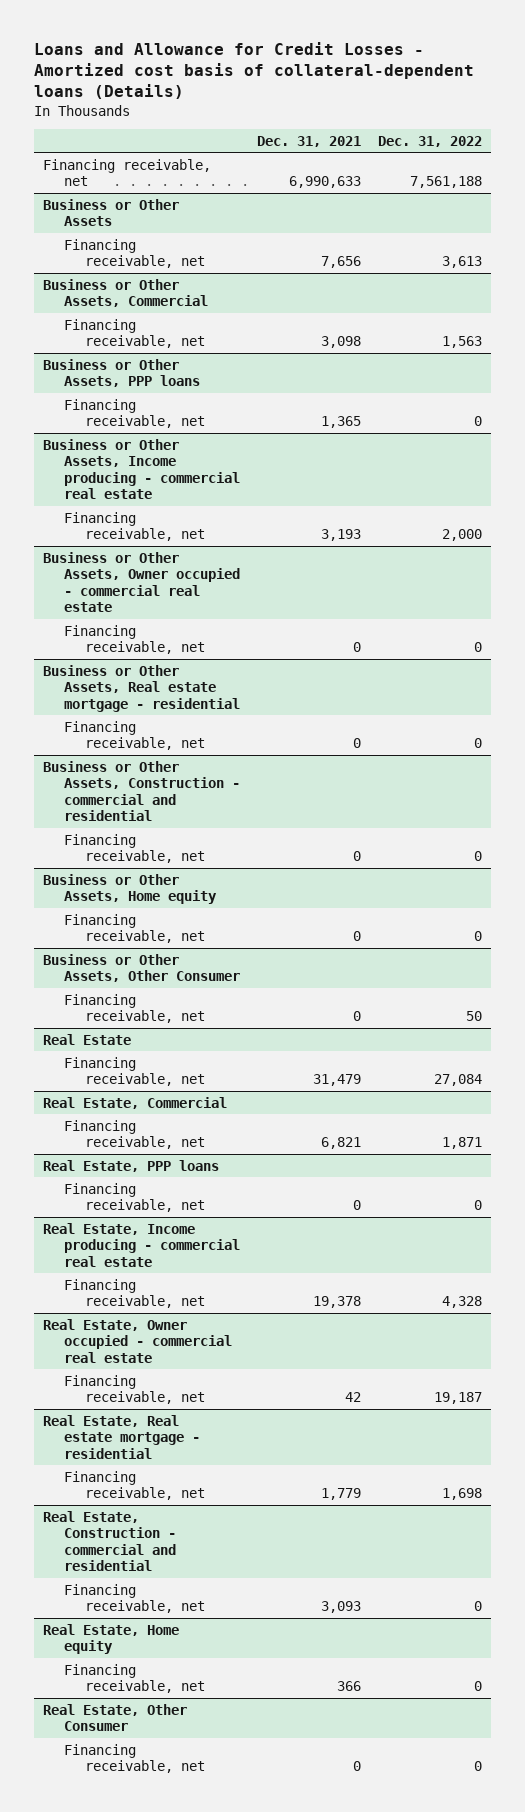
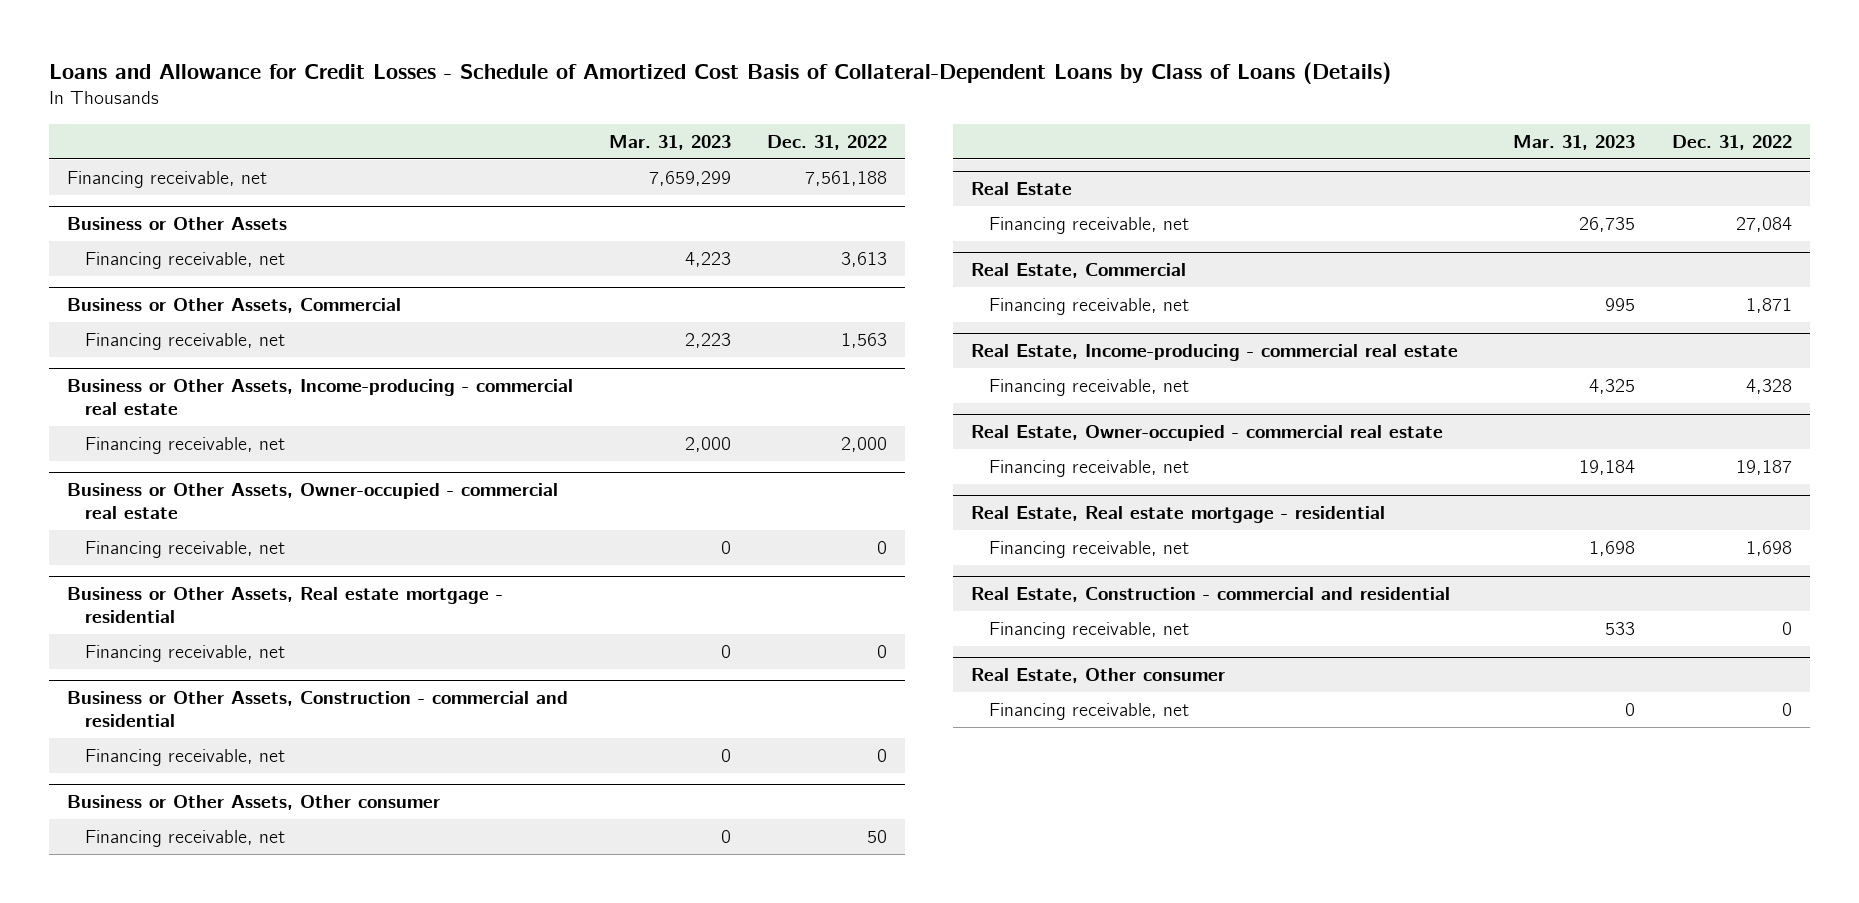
- Loans and Allowance for Credit Losses - Amortized cost basis of collateral-dependent loans (Details)
+ Loans and Allowance for Credit Losses - Schedule of Amortized Cost Basis of Collateral-Dependent Loans by Class of Loans (Details)
- | Dec. 31, 2021 | Dec. 31, 2022
+ | Mar. 31, 2023 | Dec. 31, 2022
- Business or Other Assets, PPP loans
- Financing receivable, net | 1,365 | 0
- Business or Other Assets, Income producing - commercial real estate
+ Business or Other Assets, Income-producing - commercial real estate
- Business or Other Assets, Owner occupied - commercial real estate
+ Business or Other Assets, Owner-occupied - commercial real estate
- Business or Other Assets, Home equity
- Financing receivable, net | 0 | 0
- Business or Other Assets, Other Consumer
+ Business or Other Assets, Other consumer
- Real Estate, PPP loans
- Financing receivable, net | 0 | 0
- Real Estate, Income producing - commercial real estate
+ Real Estate, Income-producing - commercial real estate
- Real Estate, Owner occupied - commercial real estate
+ Real Estate, Owner-occupied - commercial real estate
- Real Estate, Home equity
- Financing receivable, net | 366 | 0
- Real Estate, Other Consumer
+ Real Estate, Other consumer

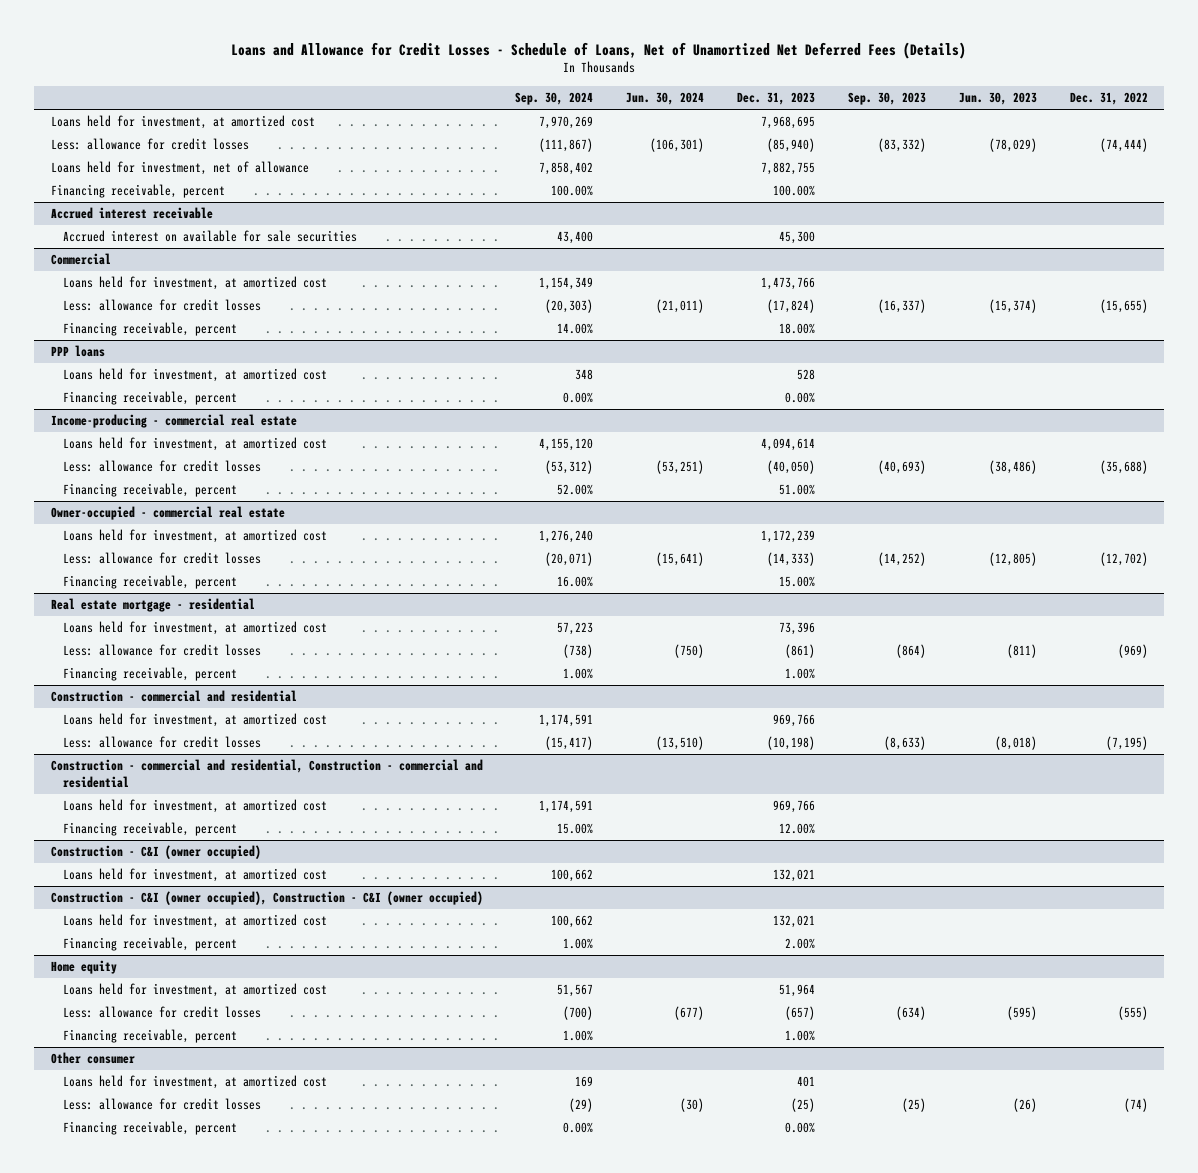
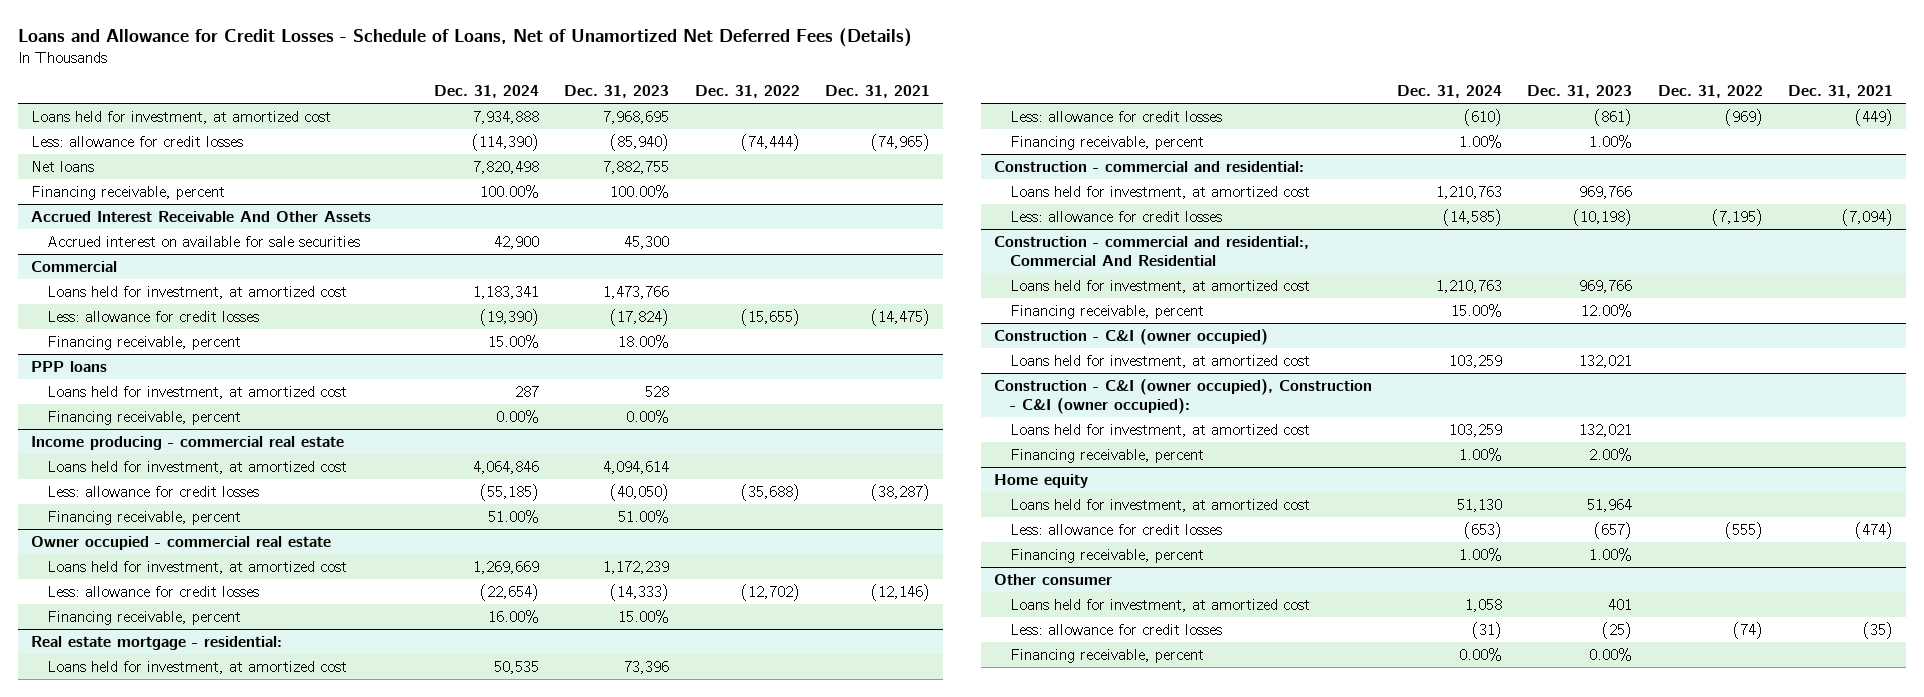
- | Sep. 30, 2024 | Jun. 30, 2024 | Dec. 31, 2023 | Sep. 30, 2023 | Jun. 30, 2023 | Dec. 31, 2022
+ | Dec. 31, 2024 | Dec. 31, 2023 | Dec. 31, 2022 | Dec. 31, 2021
- Loans held for investment, net of allowance | 7,858,402 | | 7,882,755 | | |
+ Net loans | 7,820,498 | 7,882,755 | |
- Accrued interest receivable
+ Accrued Interest Receivable And Other Assets
- Income-producing - commercial real estate
+ Income producing - commercial real estate
- Owner-occupied - commercial real estate
+ Owner occupied - commercial real estate
- Real estate mortgage - residential
+ Real estate mortgage - residential:
- Construction - commercial and residential
+ Construction - commercial and residential:
- Construction - commercial and residential, Construction - commercial and residential
+ Construction - commercial and residential:, Commercial And Residential
- Construction - C&I (owner occupied), Construction - C&I (owner occupied)
+ Construction - C&I (owner occupied), Construction - C&I (owner occupied):

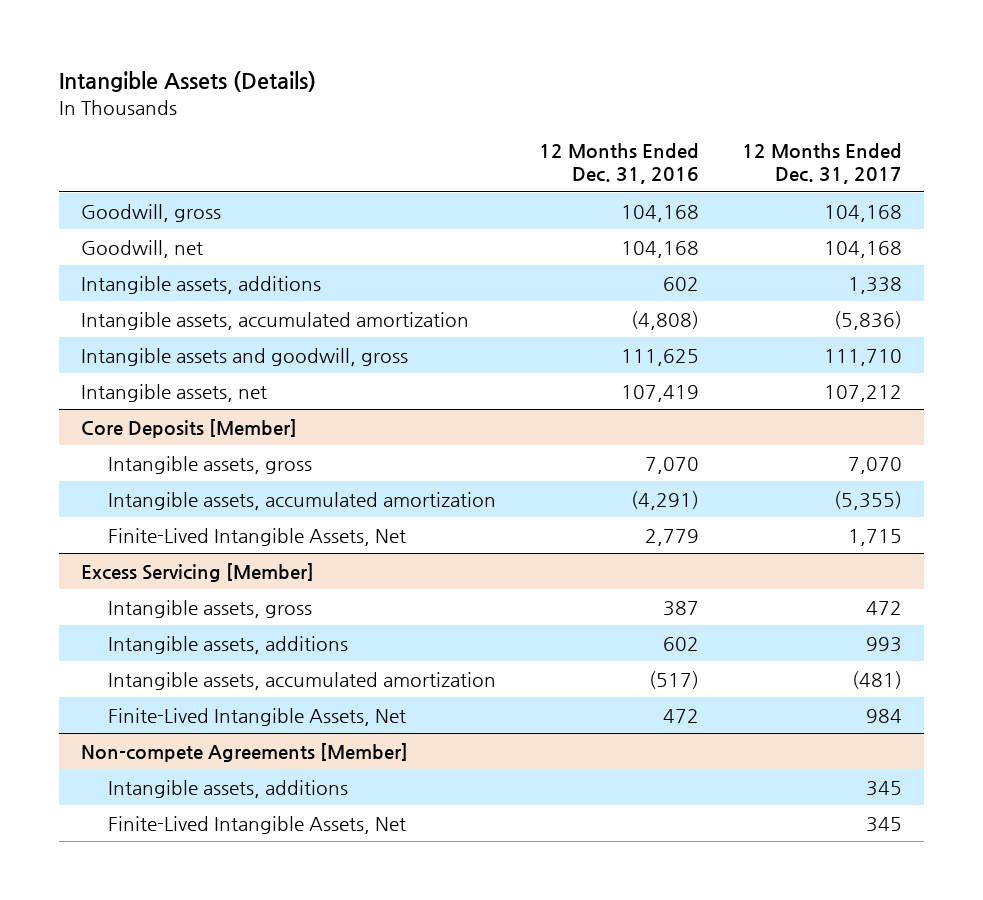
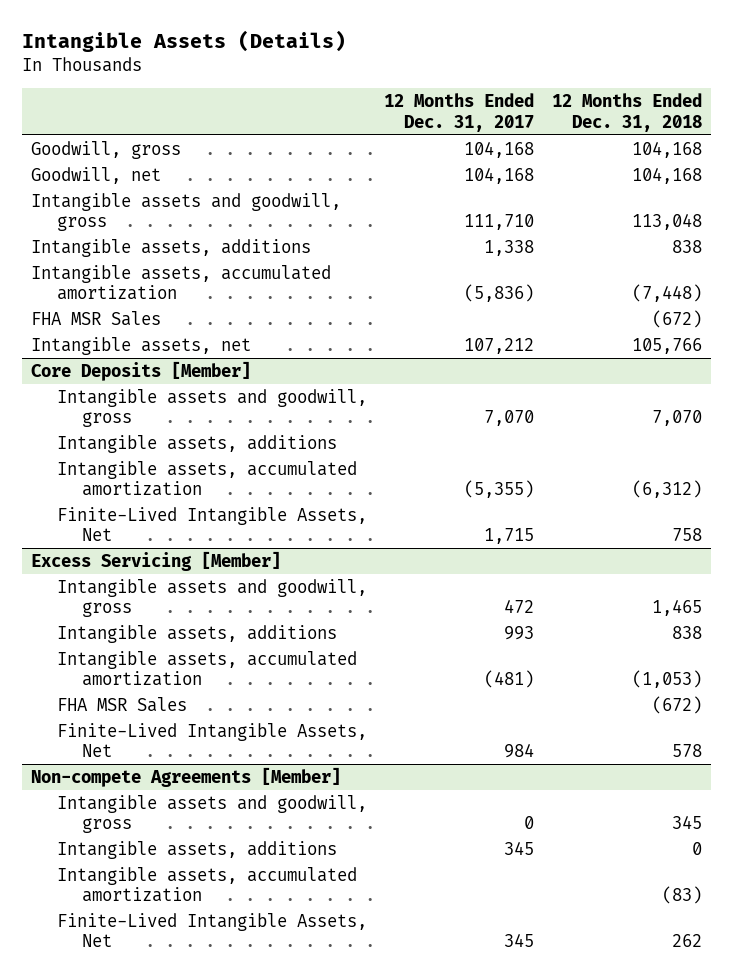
- | 12 Months Ended Dec. 31, 2016 | 12 Months Ended Dec. 31, 2017
+ | 12 Months Ended Dec. 31, 2017 | 12 Months Ended Dec. 31, 2018
moved up: Intangible assets and goodwill, gross | 111,710 | 113,048
+ FHA MSR Sales | | (672)
@ Core Deposits [Member]
- Intangible assets, gross | 7,070 | 7,070
+ Intangible assets and goodwill, gross | 7,070 | 7,070
+ Intangible assets, additions
@ Excess Servicing [Member]
- Intangible assets, gross | 387 | 472
+ Intangible assets and goodwill, gross | 472 | 1,465
+ FHA MSR Sales | | (672)
@ Non-compete Agreements [Member]
+ Intangible assets and goodwill, gross | 0 | 345
+ Intangible assets, accumulated amortization | | (83)

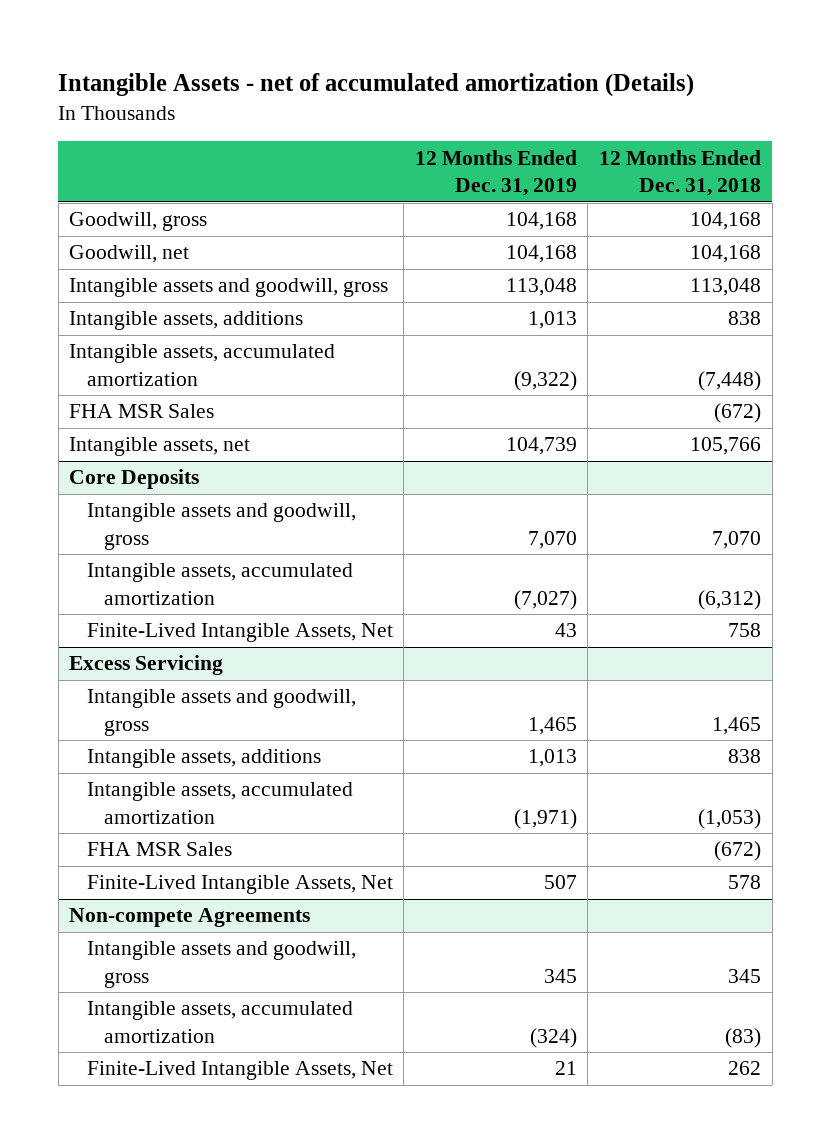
- Intangible Assets (Details)
+ Intangible Assets - net of accumulated amortization (Details)
- | 12 Months Ended Dec. 31, 2017 | 12 Months Ended Dec. 31, 2018
+ | 12 Months Ended Dec. 31, 2019 | 12 Months Ended Dec. 31, 2018
- Core Deposits [Member]
+ Core Deposits
- Intangible assets, additions
- Excess Servicing [Member]
+ Excess Servicing
- Non-compete Agreements [Member]
+ Non-compete Agreements
- Intangible assets, additions | 345 | 0

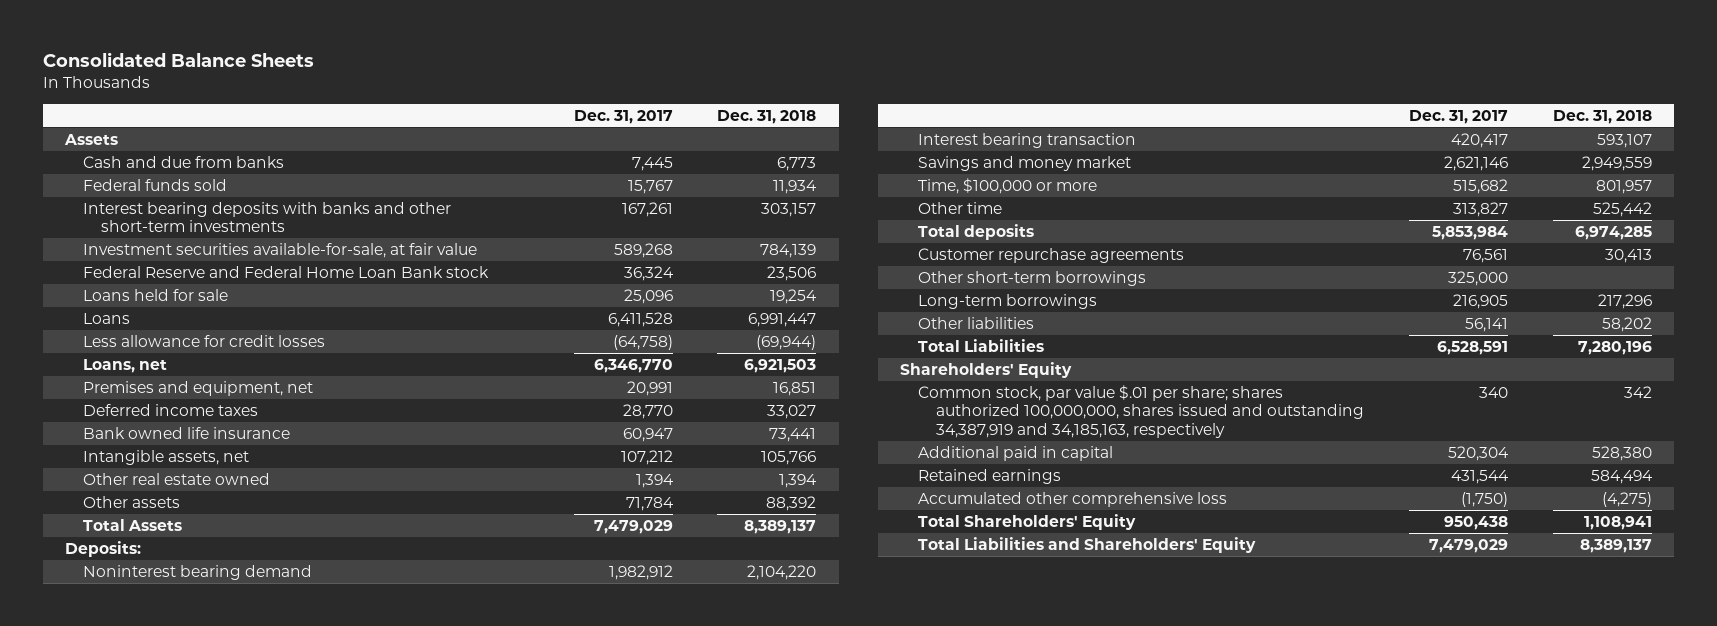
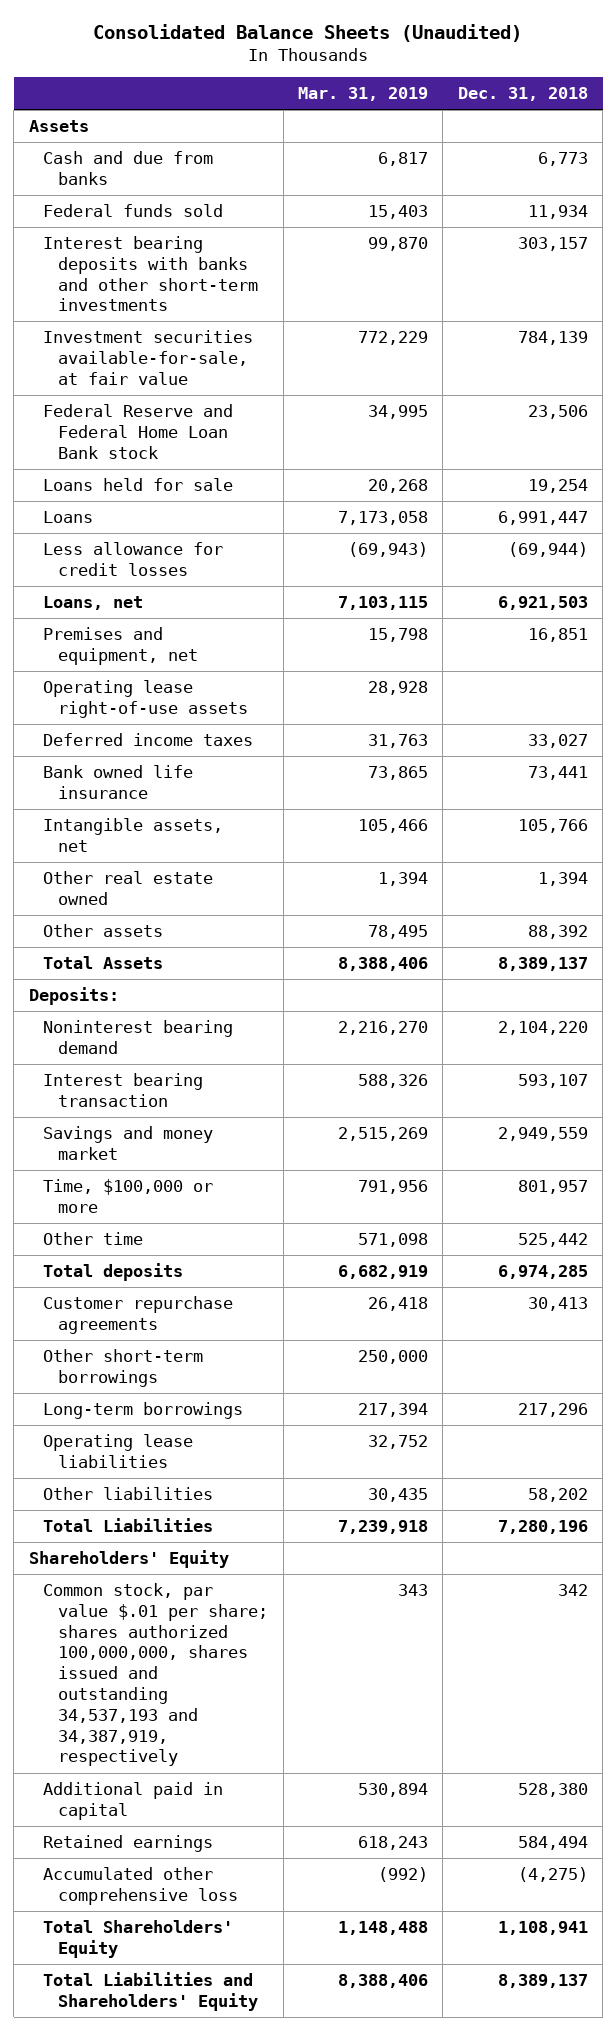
- Consolidated Balance Sheets
+ Consolidated Balance Sheets (Unaudited)
- | Dec. 31, 2017 | Dec. 31, 2018
+ | Mar. 31, 2019 | Dec. 31, 2018
+ Operating lease right-of-use assets | 28,928 |
+ Operating lease liabilities | 32,752 |
- Common stock, par value $.01 per share; shares authorized 100,000,000, shares issued and outstanding 34,387,919 and 34,185,163, respectively | 340 | 342
+ Common stock, par value $.01 per share; shares authorized 100,000,000, shares issued and outstanding 34,537,193 and 34,387,919, respectively | 343 | 342

